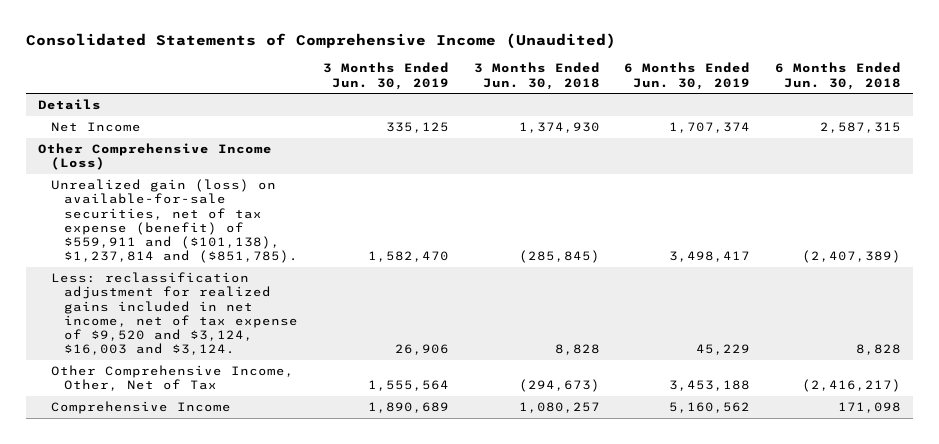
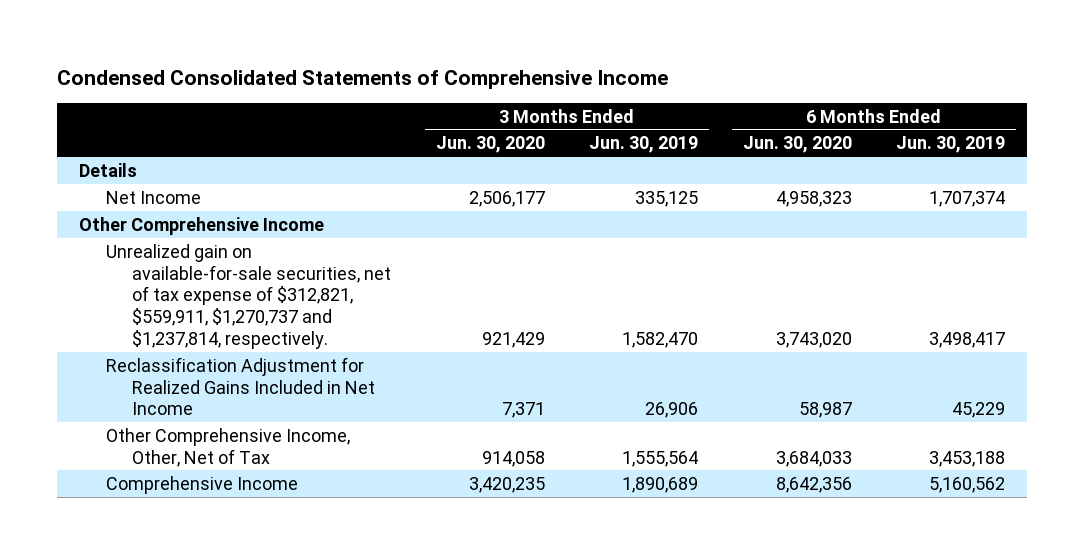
- Consolidated Statements of Comprehensive Income (Unaudited)
+ Condensed Consolidated Statements of Comprehensive Income
- | 3 Months Ended Jun. 30, 2019 | 3 Months Ended Jun. 30, 2018 | 6 Months Ended Jun. 30, 2019 | 6 Months Ended Jun. 30, 2018
+ | 3 Months Ended Jun. 30, 2020 | 3 Months Ended Jun. 30, 2019 | 6 Months Ended Jun. 30, 2020 | 6 Months Ended Jun. 30, 2019
- Other Comprehensive Income (Loss)
- Unrealized gain (loss) on available-for-sale securities, net of tax expense (benefit) of $559,911 and ($101,138), $1,237,814 and ($851,785). | 1,582,470 | (285,845) | 3,498,417 | (2,407,389)
- Less: reclassification adjustment for realized gains included in net income, net of tax expense of $9,520 and $3,124, $16,003 and $3,124. | 26,906 | 8,828 | 45,229 | 8,828
+ Other Comprehensive Income
+ Unrealized gain on available-for-sale securities, net of tax expense of $312,821, $559,911, $1,270,737 and $1,237,814, respectively. | 921,429 | 1,582,470 | 3,743,020 | 3,498,417
+ Reclassification Adjustment for Realized Gains Included in Net Income | 7,371 | 26,906 | 58,987 | 45,229

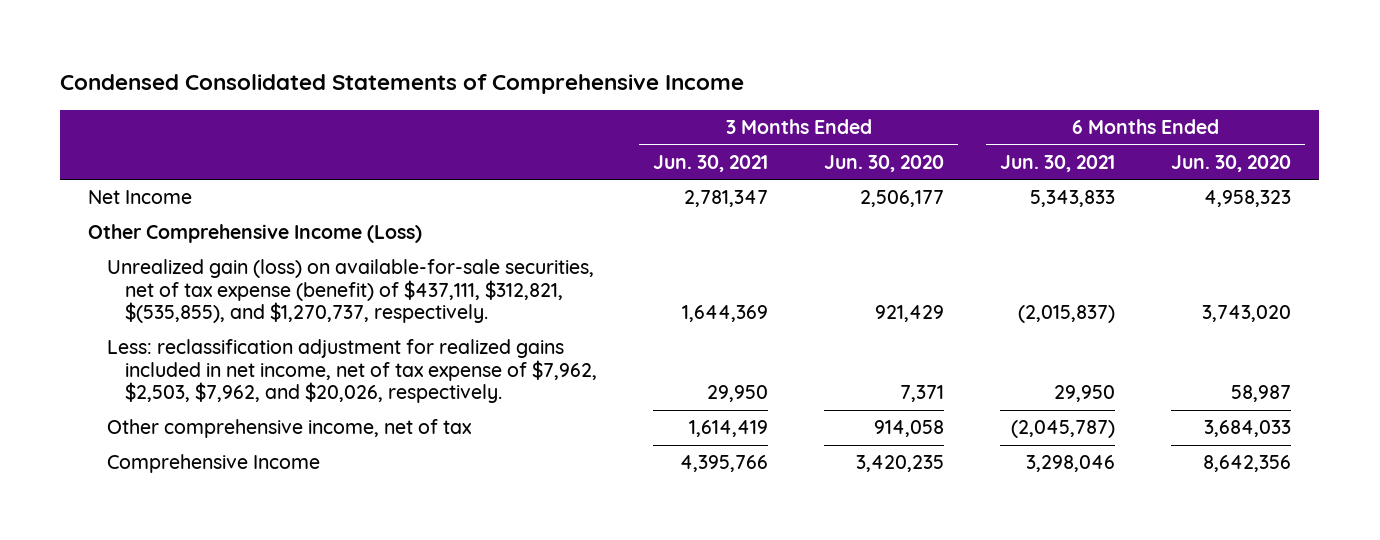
- | 3 Months Ended Jun. 30, 2020 | 3 Months Ended Jun. 30, 2019 | 6 Months Ended Jun. 30, 2020 | 6 Months Ended Jun. 30, 2019
+ | 3 Months Ended Jun. 30, 2021 | 3 Months Ended Jun. 30, 2020 | 6 Months Ended Jun. 30, 2021 | 6 Months Ended Jun. 30, 2020
- Details
- Other Comprehensive Income
- Unrealized gain on available-for-sale securities, net of tax expense of $312,821, $559,911, $1,270,737 and $1,237,814, respectively. | 921,429 | 1,582,470 | 3,743,020 | 3,498,417
- Reclassification Adjustment for Realized Gains Included in Net Income | 7,371 | 26,906 | 58,987 | 45,229
- Other Comprehensive Income, Other, Net of Tax | 914,058 | 1,555,564 | 3,684,033 | 3,453,188
+ Other Comprehensive Income (Loss)
+ Unrealized gain (loss) on available-for-sale securities, net of tax expense (benefit) of $437,111, $312,821, $(535,855), and $1,270,737, respectively. | 1,644,369 | 921,429 | (2,015,837) | 3,743,020
+ Less: reclassification adjustment for realized gains included in net income, net of tax expense of $7,962, $2,503, $7,962, and $20,026, respectively. | 29,950 | 7,371 | 29,950 | 58,987
+ Other comprehensive income, net of tax | 1,614,419 | 914,058 | (2,045,787) | 3,684,033

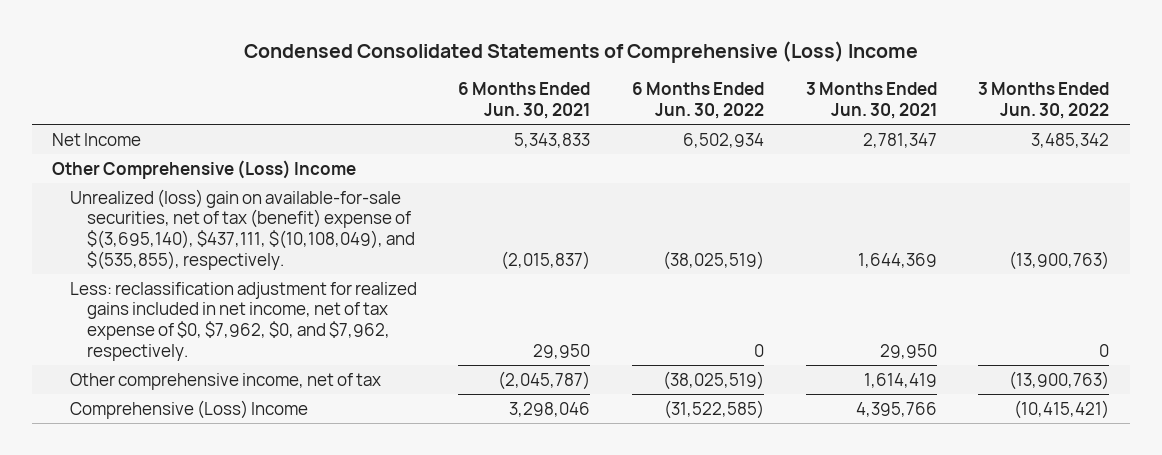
- Condensed Consolidated Statements of Comprehensive Income
+ Condensed Consolidated Statements of Comprehensive (Loss) Income
- | 3 Months Ended Jun. 30, 2021 | 3 Months Ended Jun. 30, 2020 | 6 Months Ended Jun. 30, 2021 | 6 Months Ended Jun. 30, 2020
+ | 6 Months Ended Jun. 30, 2021 | 6 Months Ended Jun. 30, 2022 | 3 Months Ended Jun. 30, 2021 | 3 Months Ended Jun. 30, 2022
- Other Comprehensive Income (Loss)
- Unrealized gain (loss) on available-for-sale securities, net of tax expense (benefit) of $437,111, $312,821, $(535,855), and $1,270,737, respectively. | 1,644,369 | 921,429 | (2,015,837) | 3,743,020
- Less: reclassification adjustment for realized gains included in net income, net of tax expense of $7,962, $2,503, $7,962, and $20,026, respectively. | 29,950 | 7,371 | 29,950 | 58,987
+ Other Comprehensive (Loss) Income
+ Unrealized (loss) gain on available-for-sale securities, net of tax (benefit) expense of $(3,695,140), $437,111, $(10,108,049), and $(535,855), respectively. | (2,015,837) | (38,025,519) | 1,644,369 | (13,900,763)
+ Less: reclassification adjustment for realized gains included in net income, net of tax expense of $0, $7,962, $0, and $7,962, respectively. | 29,950 | 0 | 29,950 | 0
- Comprehensive Income | 4,395,766 | 3,420,235 | 3,298,046 | 8,642,356
+ Comprehensive (Loss) Income | 3,298,046 | (31,522,585) | 4,395,766 | (10,415,421)

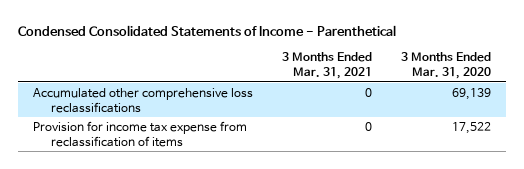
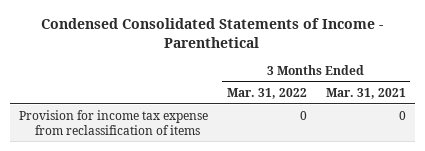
- | 3 Months Ended Mar. 31, 2021 | 3 Months Ended Mar. 31, 2020
+ | 3 Months Ended Mar. 31, 2022 | 3 Months Ended Mar. 31, 2021
- Accumulated other comprehensive loss reclassifications | 0 | 69,139

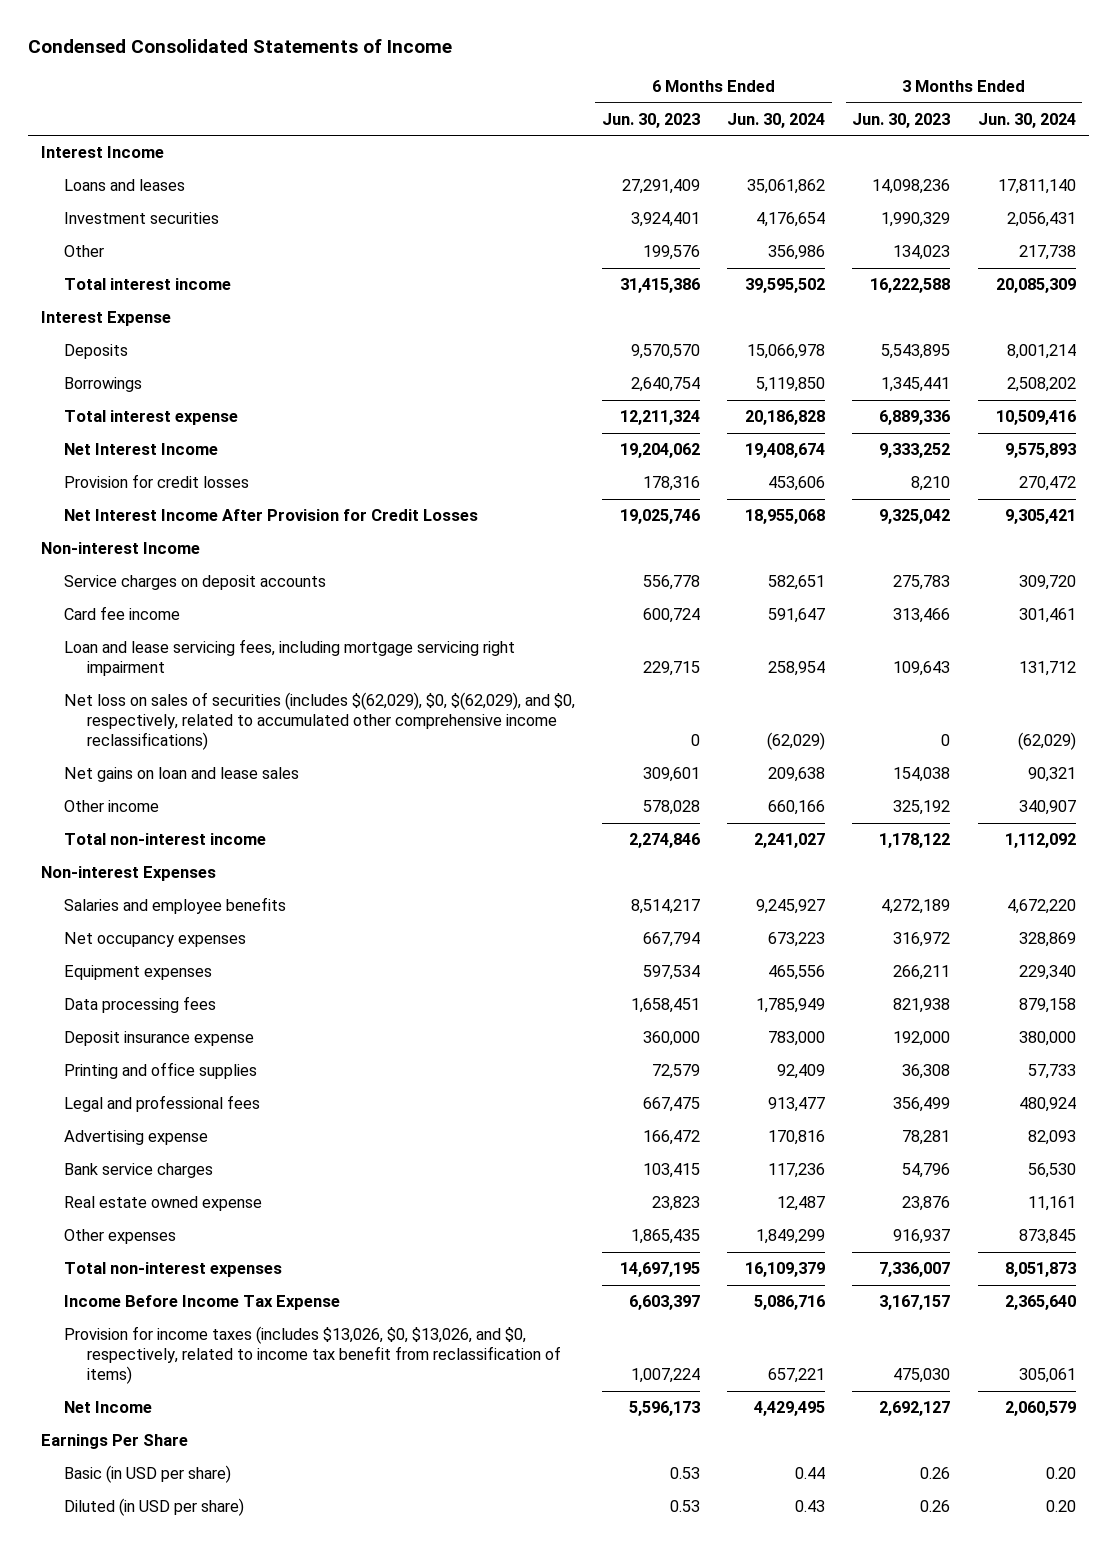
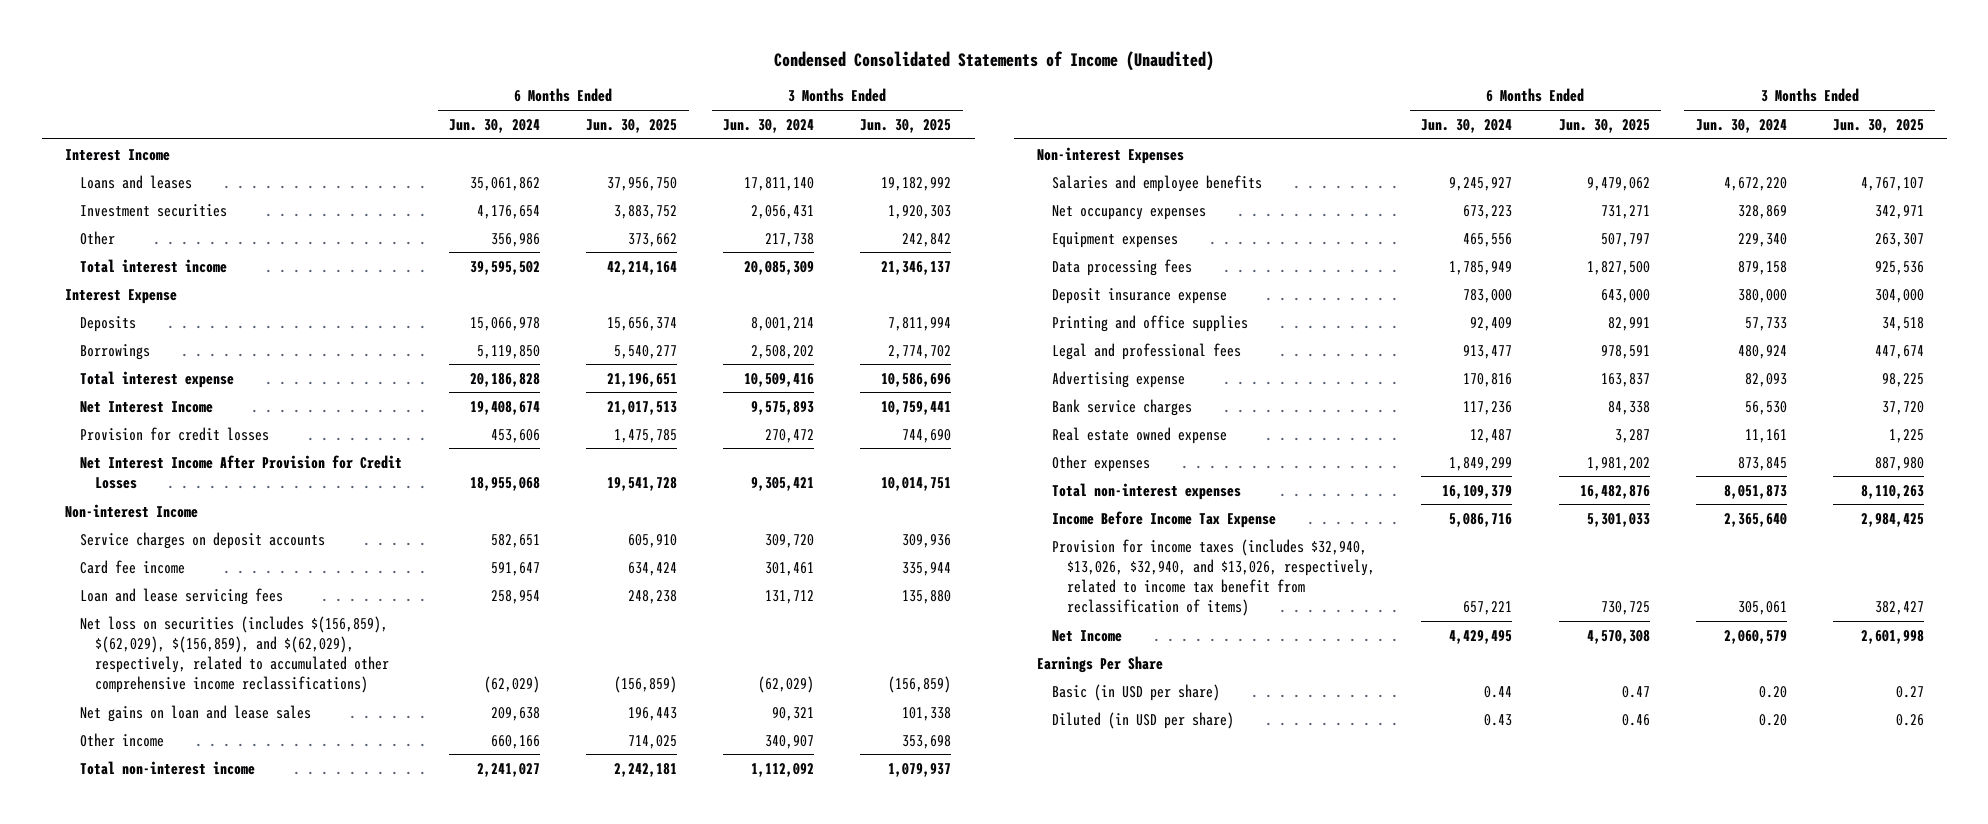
- Condensed Consolidated Statements of Income
+ Condensed Consolidated Statements of Income (Unaudited)
- | 6 Months Ended Jun. 30, 2023 | 6 Months Ended Jun. 30, 2024 | 3 Months Ended Jun. 30, 2023 | 3 Months Ended Jun. 30, 2024
+ | 6 Months Ended Jun. 30, 2024 | 6 Months Ended Jun. 30, 2025 | 3 Months Ended Jun. 30, 2024 | 3 Months Ended Jun. 30, 2025
- Loan and lease servicing fees, including mortgage servicing right impairment | 229,715 | 258,954 | 109,643 | 131,712
- Net loss on sales of securities (includes $(62,029), $0, $(62,029), and $0, respectively, related to accumulated other comprehensive income reclassifications) | 0 | (62,029) | 0 | (62,029)
+ Loan and lease servicing fees | 258,954 | 248,238 | 131,712 | 135,880
+ Net loss on securities (includes $(156,859), $(62,029), $(156,859), and $(62,029), respectively, related to accumulated other comprehensive income reclassifications) | (62,029) | (156,859) | (62,029) | (156,859)
- Provision for income taxes (includes $13,026, $0, $13,026, and $0, respectively, related to income tax benefit from reclassification of items) | 1,007,224 | 657,221 | 475,030 | 305,061
+ Provision for income taxes (includes $32,940, $13,026, $32,940, and $13,026, respectively, related to income tax benefit from reclassification of items) | 657,221 | 730,725 | 305,061 | 382,427

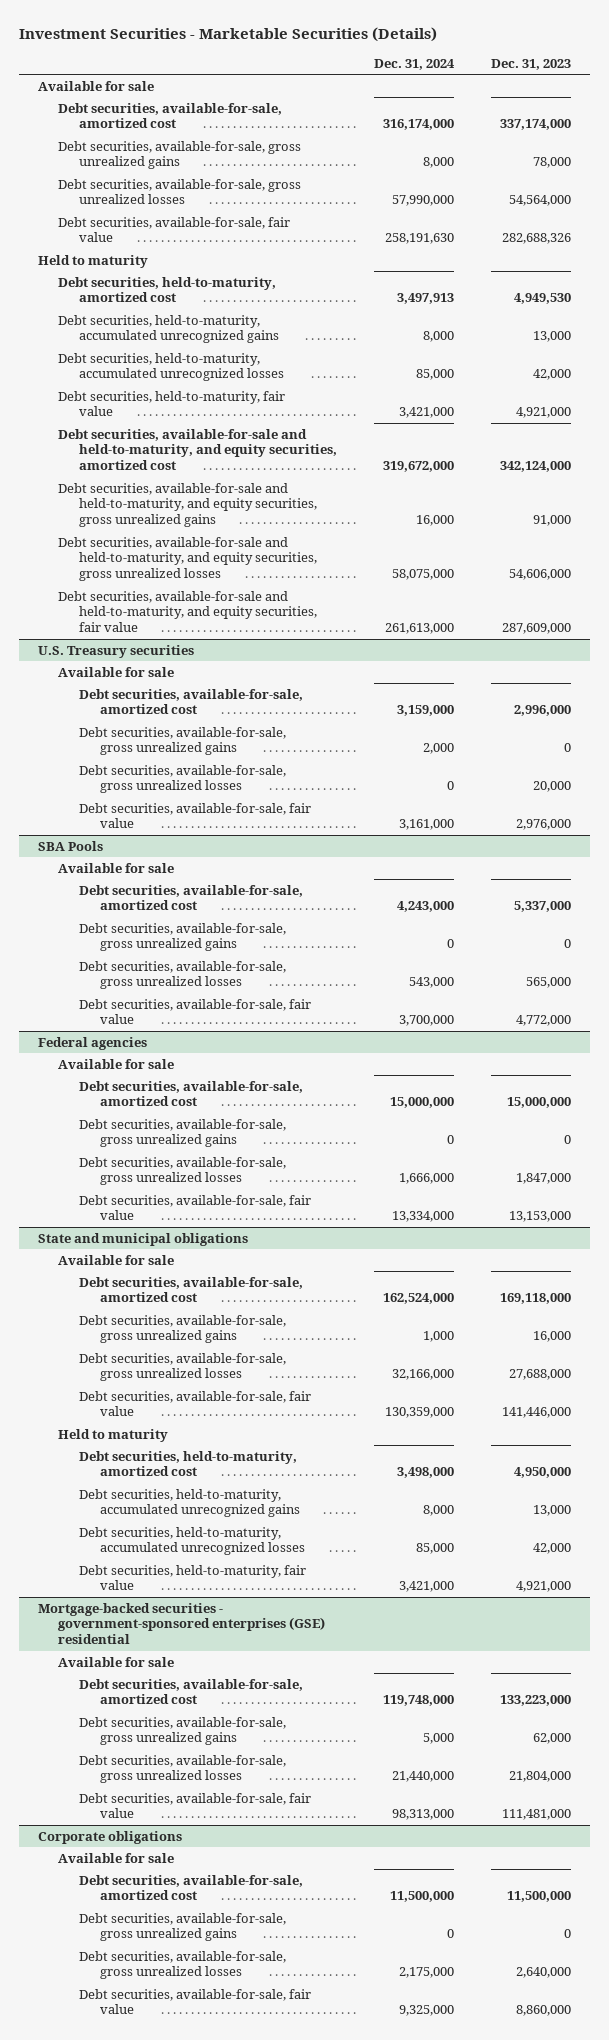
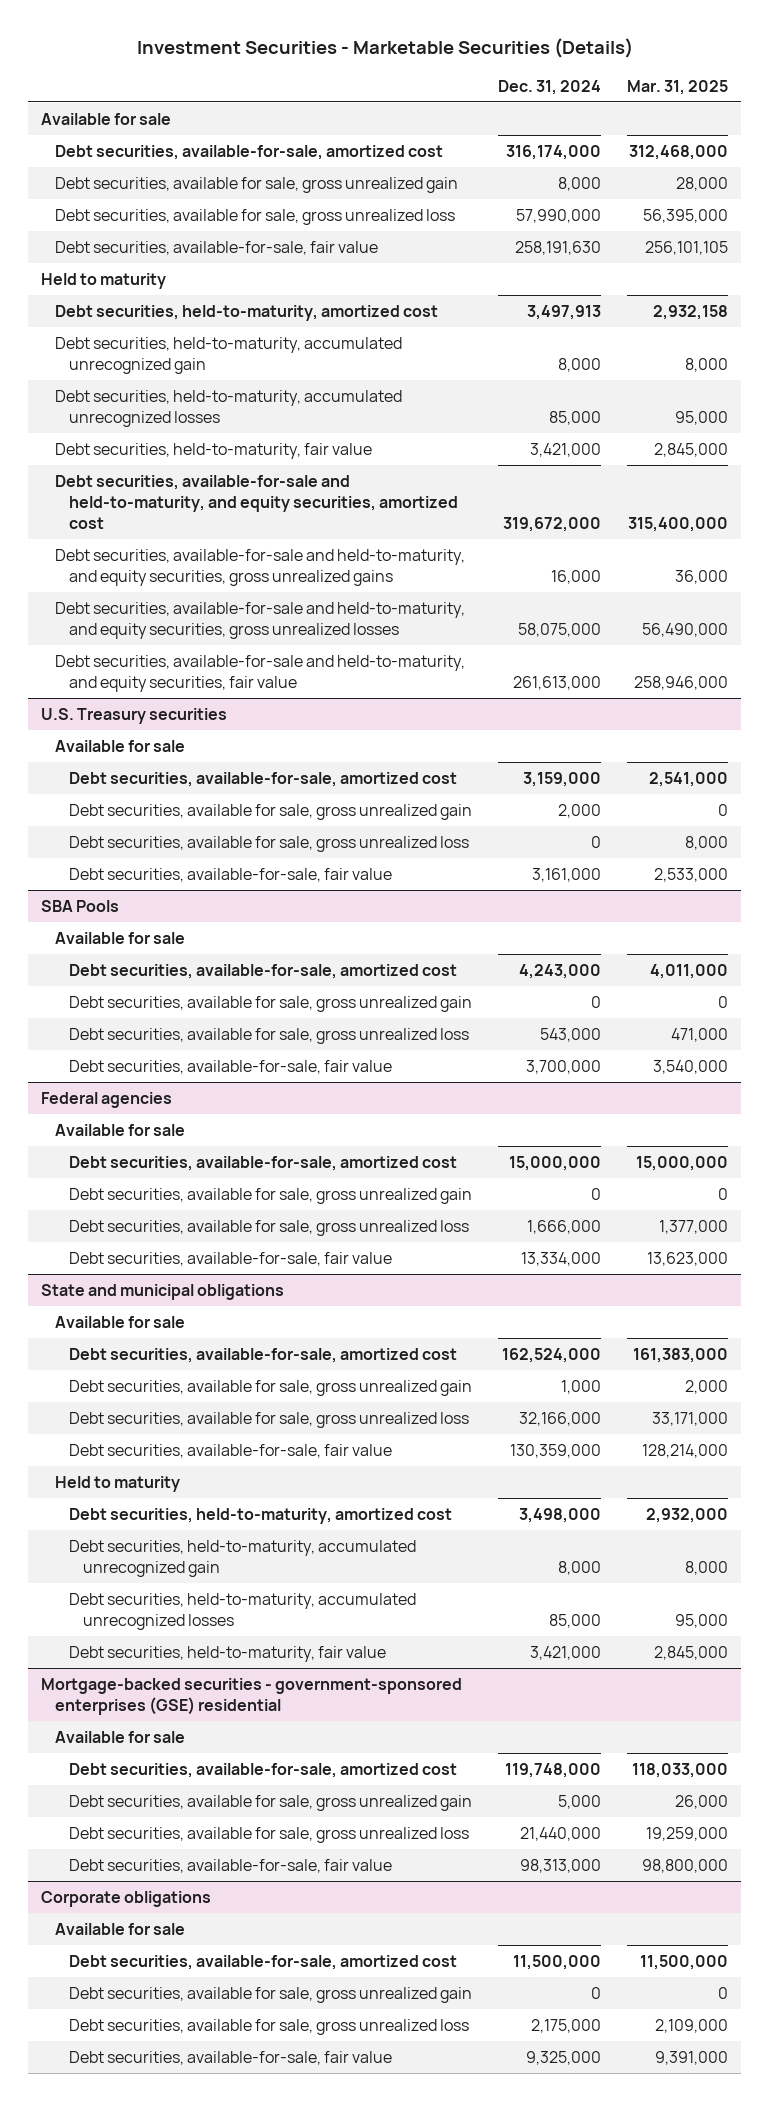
- | Dec. 31, 2024 | Dec. 31, 2023
+ | Dec. 31, 2024 | Mar. 31, 2025
- Debt securities, available-for-sale, gross unrealized gains | 8,000 | 78,000
- Debt securities, available-for-sale, gross unrealized losses | 57,990,000 | 54,564,000
+ Debt securities, available for sale, gross unrealized gain | 8,000 | 28,000
+ Debt securities, available for sale, gross unrealized loss | 57,990,000 | 56,395,000
- Debt securities, held-to-maturity, accumulated unrecognized gains | 8,000 | 13,000
+ Debt securities, held-to-maturity, accumulated unrecognized gain | 8,000 | 8,000
@ U.S. Treasury securities
- Debt securities, available-for-sale, gross unrealized gains | 2,000 | 0
- Debt securities, available-for-sale, gross unrealized losses | 0 | 20,000
+ Debt securities, available for sale, gross unrealized gain | 2,000 | 0
+ Debt securities, available for sale, gross unrealized loss | 0 | 8,000
@ SBA Pools
- Debt securities, available-for-sale, gross unrealized gains | 0 | 0
- Debt securities, available-for-sale, gross unrealized losses | 543,000 | 565,000
+ Debt securities, available for sale, gross unrealized gain | 0 | 0
+ Debt securities, available for sale, gross unrealized loss | 543,000 | 471,000
@ Federal agencies
- Debt securities, available-for-sale, gross unrealized gains | 0 | 0
- Debt securities, available-for-sale, gross unrealized losses | 1,666,000 | 1,847,000
+ Debt securities, available for sale, gross unrealized gain | 0 | 0
+ Debt securities, available for sale, gross unrealized loss | 1,666,000 | 1,377,000
@ State and municipal obligations
- Debt securities, available-for-sale, gross unrealized gains | 1,000 | 16,000
- Debt securities, available-for-sale, gross unrealized losses | 32,166,000 | 27,688,000
+ Debt securities, available for sale, gross unrealized gain | 1,000 | 2,000
+ Debt securities, available for sale, gross unrealized loss | 32,166,000 | 33,171,000
- Debt securities, held-to-maturity, accumulated unrecognized gains | 8,000 | 13,000
+ Debt securities, held-to-maturity, accumulated unrecognized gain | 8,000 | 8,000
@ Mortgage-backed securities - government-sponsored enterprises (GSE) residential
- Debt securities, available-for-sale, gross unrealized gains | 5,000 | 62,000
- Debt securities, available-for-sale, gross unrealized losses | 21,440,000 | 21,804,000
+ Debt securities, available for sale, gross unrealized gain | 5,000 | 26,000
+ Debt securities, available for sale, gross unrealized loss | 21,440,000 | 19,259,000
@ Corporate obligations
- Debt securities, available-for-sale, gross unrealized gains | 0 | 0
- Debt securities, available-for-sale, gross unrealized losses | 2,175,000 | 2,640,000
+ Debt securities, available for sale, gross unrealized gain | 0 | 0
+ Debt securities, available for sale, gross unrealized loss | 2,175,000 | 2,109,000

